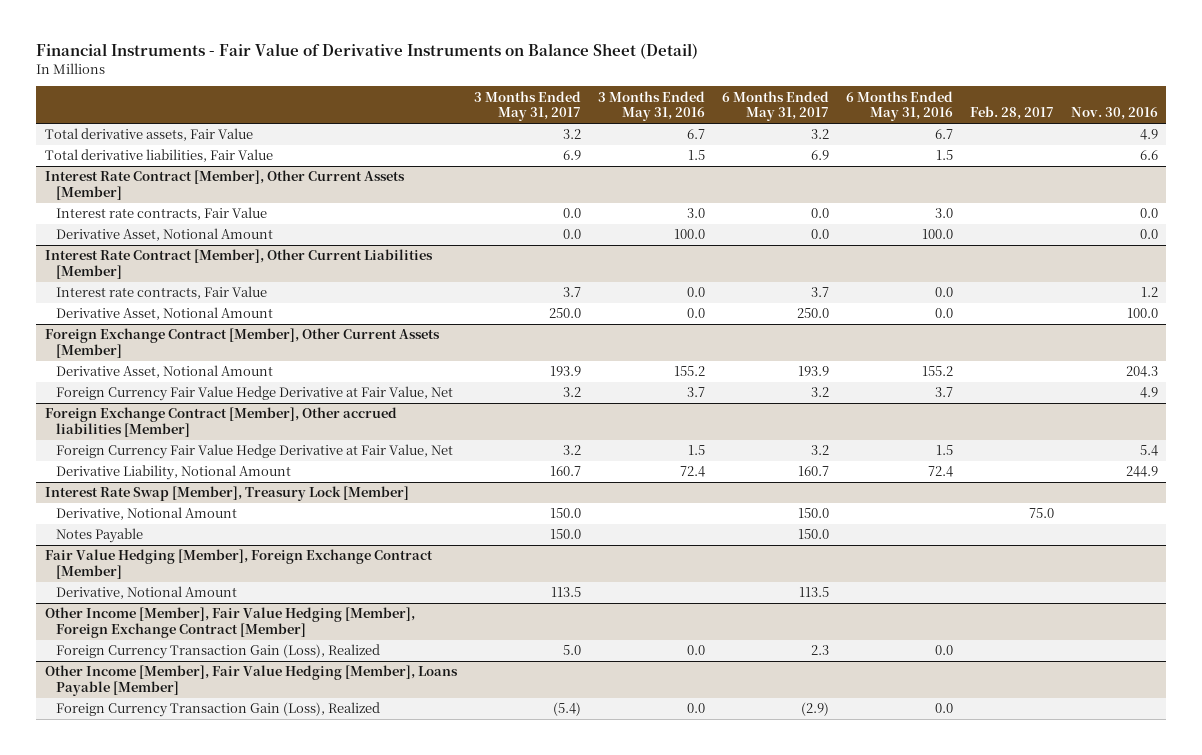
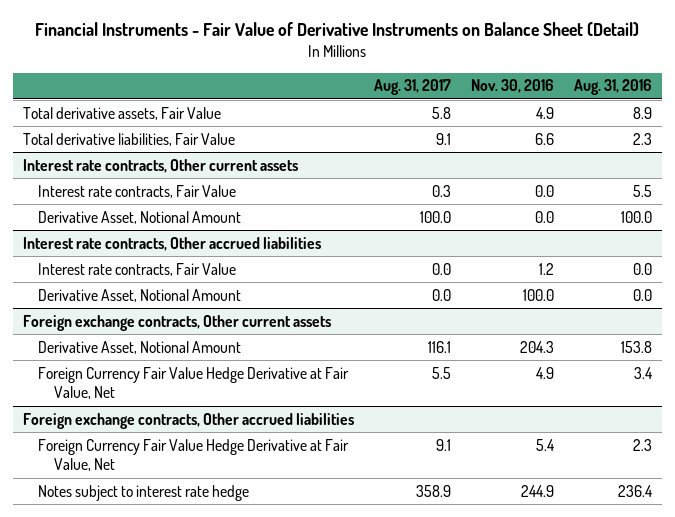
- | 3 Months Ended May 31, 2017 | 3 Months Ended May 31, 2016 | 6 Months Ended May 31, 2017 | 6 Months Ended May 31, 2016 | Feb. 28, 2017 | Nov. 30, 2016
+ | Aug. 31, 2017 | Nov. 30, 2016 | Aug. 31, 2016
- Interest Rate Contract [Member], Other Current Assets [Member]
+ Interest rate contracts, Other current assets
- Interest Rate Contract [Member], Other Current Liabilities [Member]
+ Interest rate contracts, Other accrued liabilities
- Foreign Exchange Contract [Member], Other Current Assets [Member]
+ Foreign exchange contracts, Other current assets
- Foreign Exchange Contract [Member], Other accrued liabilities [Member]
+ Foreign exchange contracts, Other accrued liabilities
- Derivative Liability, Notional Amount | 160.7 | 72.4 | 160.7 | 72.4 | | 244.9
- Interest Rate Swap [Member], Treasury Lock [Member]
- Derivative, Notional Amount | 150.0 | | 150.0 | | 75.0 |
- Notes Payable | 150.0 | | 150.0 | | |
- Fair Value Hedging [Member], Foreign Exchange Contract [Member]
- Derivative, Notional Amount | 113.5 | | 113.5 | | |
- Other Income [Member], Fair Value Hedging [Member], Foreign Exchange Contract [Member]
- Foreign Currency Transaction Gain (Loss), Realized | 5.0 | 0.0 | 2.3 | 0.0 | |
- Other Income [Member], Fair Value Hedging [Member], Loans Payable [Member]
- Foreign Currency Transaction Gain (Loss), Realized | (5.4) | 0.0 | (2.9) | 0.0 | |
+ Notes subject to interest rate hedge | 358.9 | 244.9 | 236.4

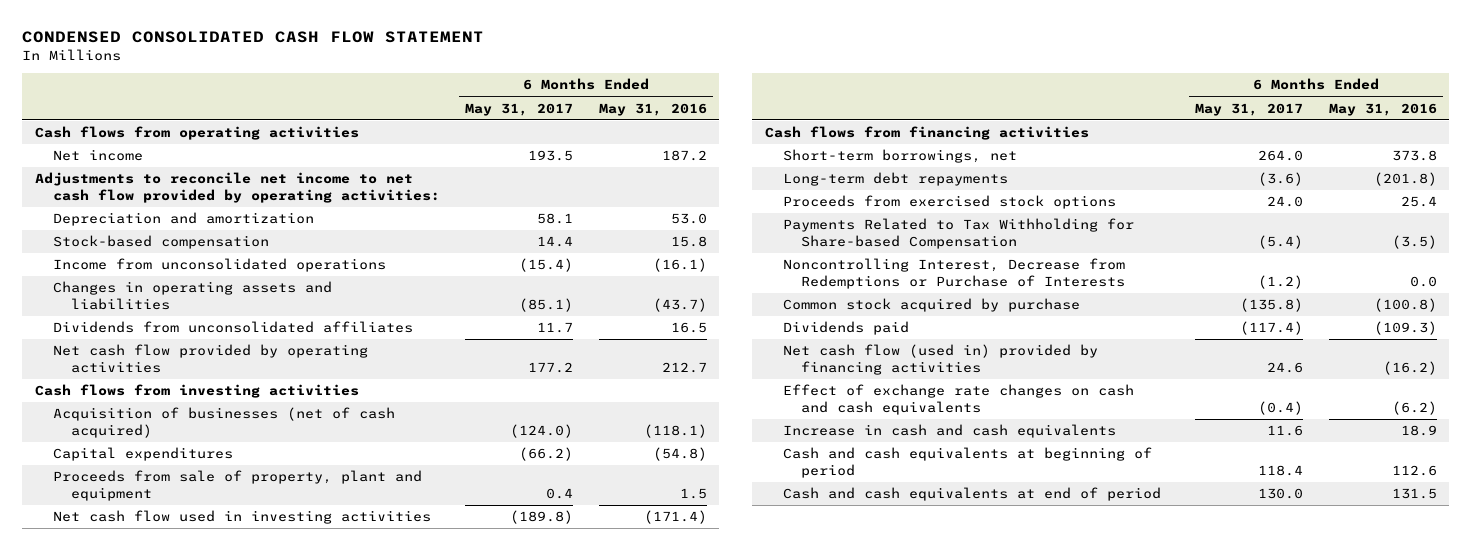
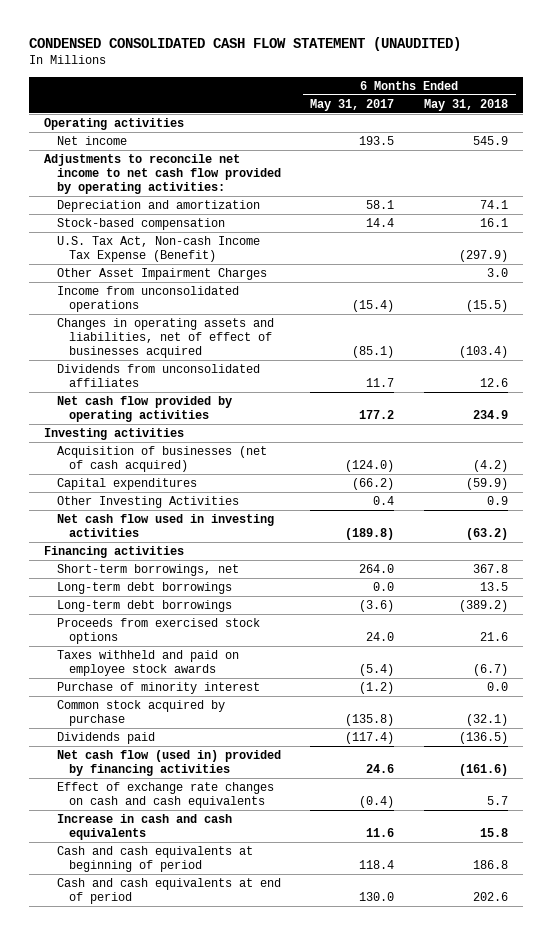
- CONDENSED CONSOLIDATED CASH FLOW STATEMENT
+ CONDENSED CONSOLIDATED CASH FLOW STATEMENT (UNAUDITED)
- | 6 Months Ended May 31, 2017 | 6 Months Ended May 31, 2016
+ | 6 Months Ended May 31, 2017 | 6 Months Ended May 31, 2018
- Cash flows from operating activities
+ Operating activities
+ U.S. Tax Act, Non-cash Income Tax Expense (Benefit) | | (297.9)
+ Other Asset Impairment Charges | | 3.0
- Changes in operating assets and liabilities | (85.1) | (43.7)
+ Changes in operating assets and liabilities, net of effect of businesses acquired | (85.1) | (103.4)
- Cash flows from investing activities
+ Investing activities
- Proceeds from sale of property, plant and equipment | 0.4 | 1.5
+ Other Investing Activities | 0.4 | 0.9
- Cash flows from financing activities
+ Financing activities
- Long-term debt repayments | (3.6) | (201.8)
+ Long-term debt borrowings | 0.0 | 13.5
+ Long-term debt borrowings | (3.6) | (389.2)
- Payments Related to Tax Withholding for Share-based Compensation | (5.4) | (3.5)
- Noncontrolling Interest, Decrease from Redemptions or Purchase of Interests | (1.2) | 0.0
+ Taxes withheld and paid on employee stock awards | (5.4) | (6.7)
+ Purchase of minority interest | (1.2) | 0.0

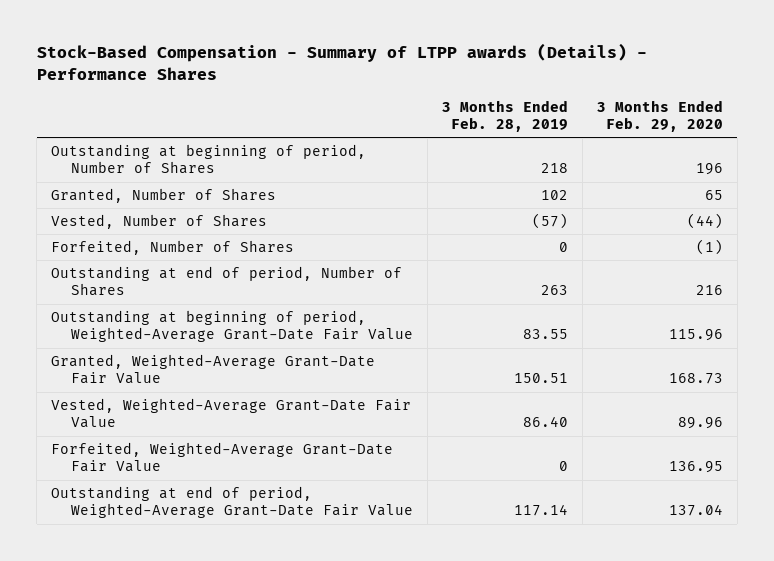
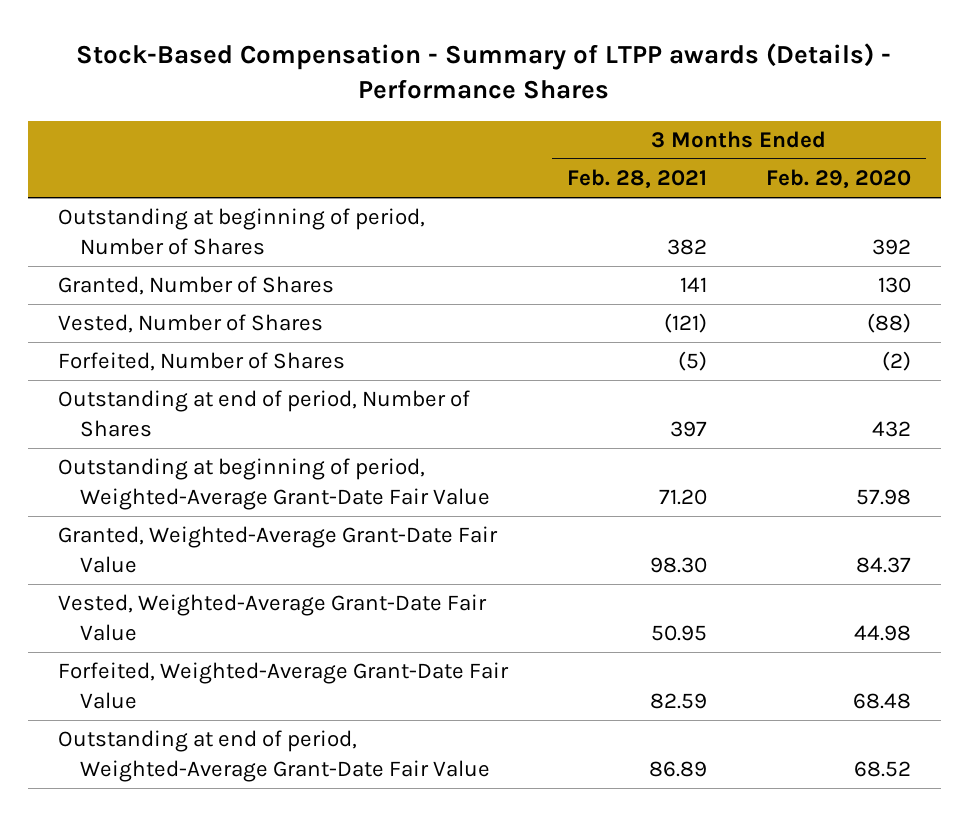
- | 3 Months Ended Feb. 28, 2019 | 3 Months Ended Feb. 29, 2020
+ | 3 Months Ended Feb. 28, 2021 | 3 Months Ended Feb. 29, 2020
- Outstanding at beginning of period, Number of Shares | 218 | 196
- Granted, Number of Shares | 102 | 65
- Vested, Number of Shares | (57) | (44)
- Forfeited, Number of Shares | 0 | (1)
- Outstanding at end of period, Number of Shares | 263 | 216
- Outstanding at beginning of period, Weighted-Average Grant-Date Fair Value | 83.55 | 115.96
- Granted, Weighted-Average Grant-Date Fair Value | 150.51 | 168.73
- Vested, Weighted-Average Grant-Date Fair Value | 86.40 | 89.96
- Forfeited, Weighted-Average Grant-Date Fair Value | 0 | 136.95
- Outstanding at end of period, Weighted-Average Grant-Date Fair Value | 117.14 | 137.04
+ Outstanding at beginning of period, Number of Shares | 382 | 392
+ Granted, Number of Shares | 141 | 130
+ Vested, Number of Shares | (121) | (88)
+ Forfeited, Number of Shares | (5) | (2)
+ Outstanding at end of period, Number of Shares | 397 | 432
+ Outstanding at beginning of period, Weighted-Average Grant-Date Fair Value | 71.20 | 57.98
+ Granted, Weighted-Average Grant-Date Fair Value | 98.30 | 84.37
+ Vested, Weighted-Average Grant-Date Fair Value | 50.95 | 44.98
+ Forfeited, Weighted-Average Grant-Date Fair Value | 82.59 | 68.48
+ Outstanding at end of period, Weighted-Average Grant-Date Fair Value | 86.89 | 68.52

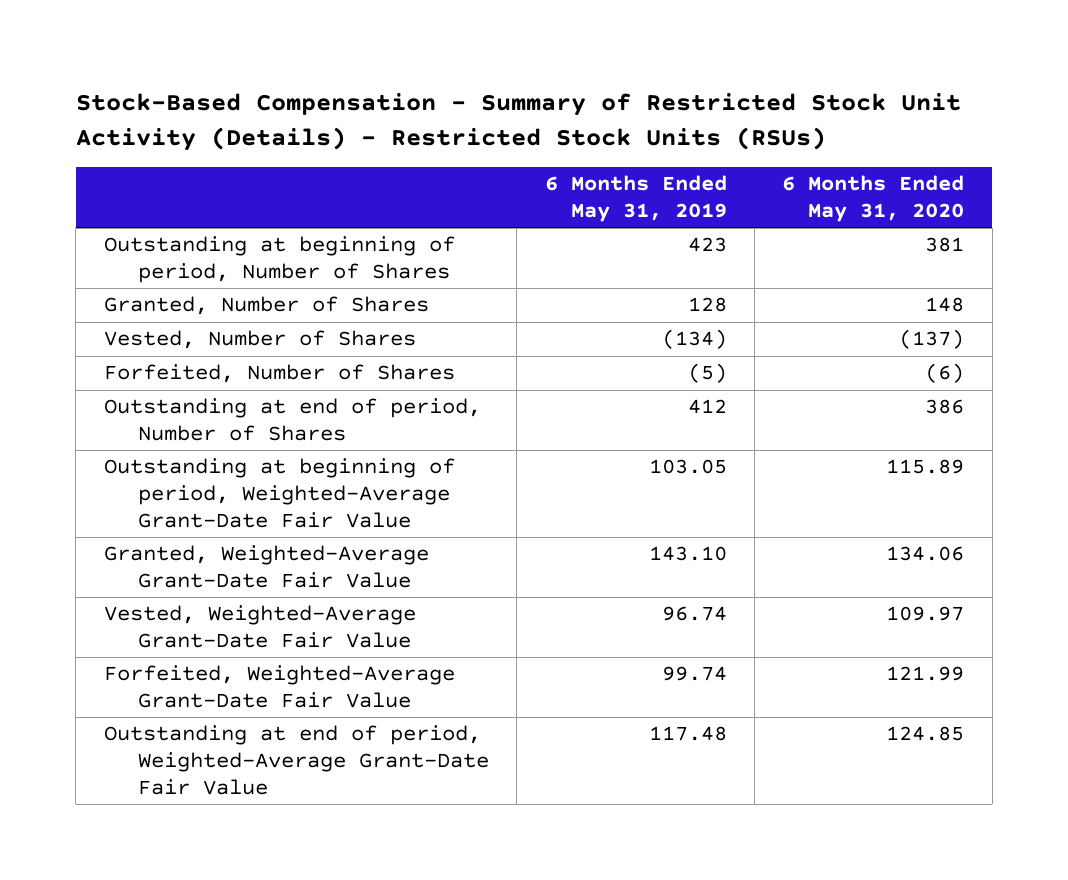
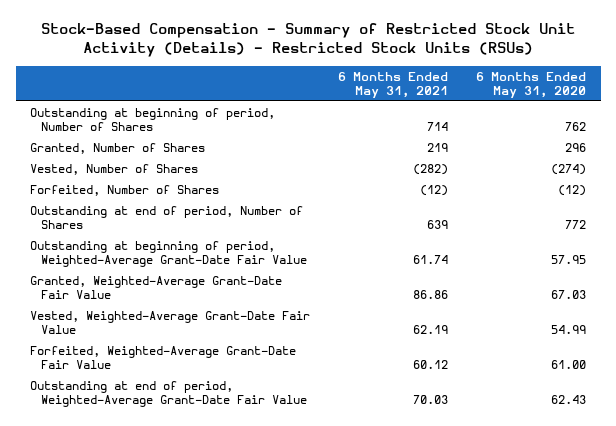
- | 6 Months Ended May 31, 2019 | 6 Months Ended May 31, 2020
+ | 6 Months Ended May 31, 2021 | 6 Months Ended May 31, 2020
- Outstanding at beginning of period, Number of Shares | 423 | 381
- Granted, Number of Shares | 128 | 148
- Vested, Number of Shares | (134) | (137)
- Forfeited, Number of Shares | (5) | (6)
- Outstanding at end of period, Number of Shares | 412 | 386
- Outstanding at beginning of period, Weighted-Average Grant-Date Fair Value | 103.05 | 115.89
- Granted, Weighted-Average Grant-Date Fair Value | 143.10 | 134.06
- Vested, Weighted-Average Grant-Date Fair Value | 96.74 | 109.97
- Forfeited, Weighted-Average Grant-Date Fair Value | 99.74 | 121.99
- Outstanding at end of period, Weighted-Average Grant-Date Fair Value | 117.48 | 124.85
+ Outstanding at beginning of period, Number of Shares | 714 | 762
+ Granted, Number of Shares | 219 | 296
+ Vested, Number of Shares | (282) | (274)
+ Forfeited, Number of Shares | (12) | (12)
+ Outstanding at end of period, Number of Shares | 639 | 772
+ Outstanding at beginning of period, Weighted-Average Grant-Date Fair Value | 61.74 | 57.95
+ Granted, Weighted-Average Grant-Date Fair Value | 86.86 | 67.03
+ Vested, Weighted-Average Grant-Date Fair Value | 62.19 | 54.99
+ Forfeited, Weighted-Average Grant-Date Fair Value | 60.12 | 61.00
+ Outstanding at end of period, Weighted-Average Grant-Date Fair Value | 70.03 | 62.43

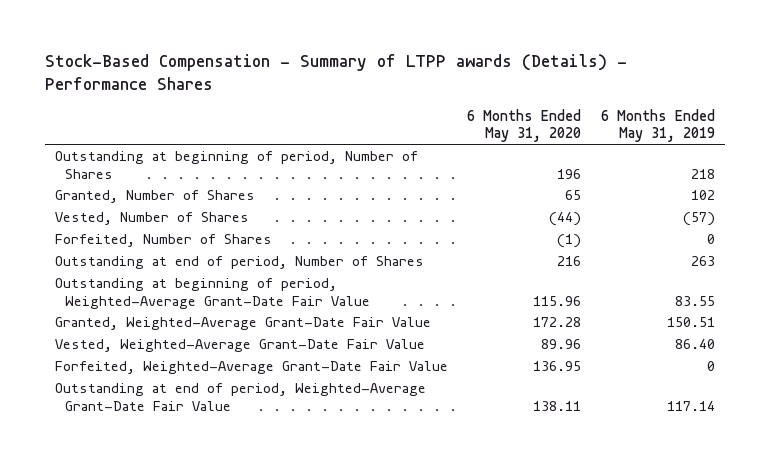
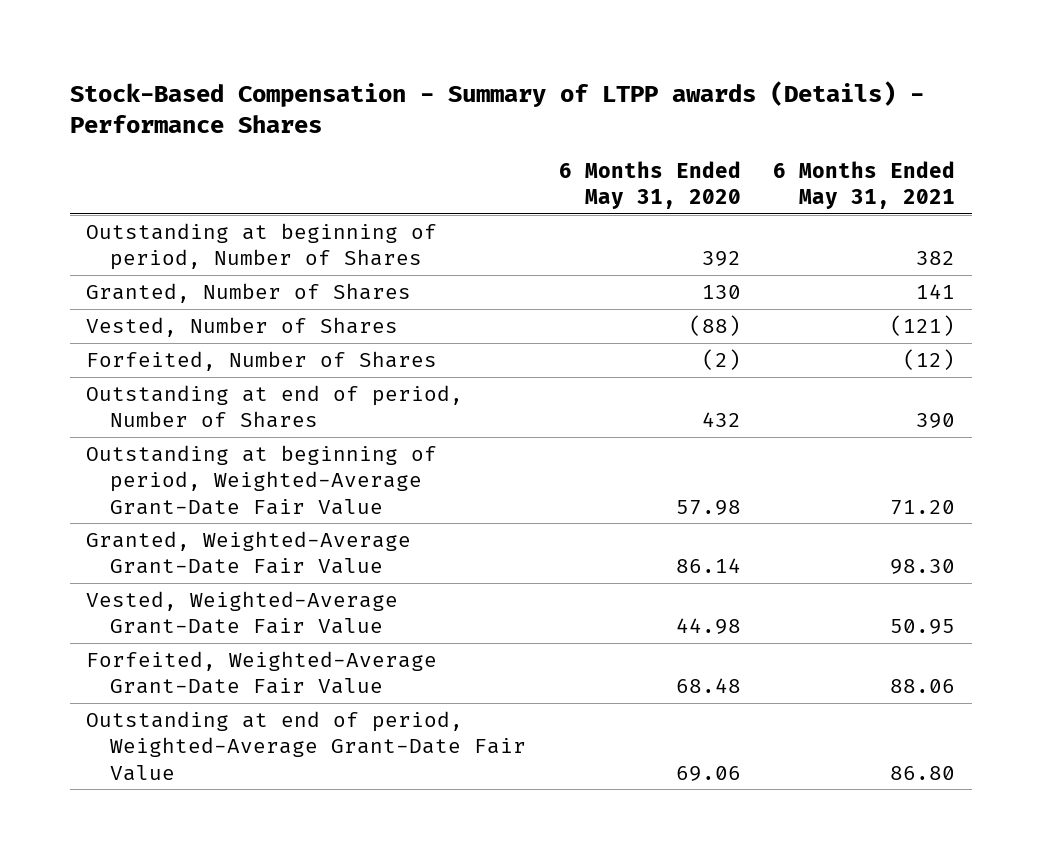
- | 6 Months Ended May 31, 2020 | 6 Months Ended May 31, 2019
+ | 6 Months Ended May 31, 2020 | 6 Months Ended May 31, 2021
- Outstanding at beginning of period, Number of Shares | 196 | 218
- Granted, Number of Shares | 65 | 102
- Vested, Number of Shares | (44) | (57)
- Forfeited, Number of Shares | (1) | 0
- Outstanding at end of period, Number of Shares | 216 | 263
- Outstanding at beginning of period, Weighted-Average Grant-Date Fair Value | 115.96 | 83.55
- Granted, Weighted-Average Grant-Date Fair Value | 172.28 | 150.51
- Vested, Weighted-Average Grant-Date Fair Value | 89.96 | 86.40
- Forfeited, Weighted-Average Grant-Date Fair Value | 136.95 | 0
- Outstanding at end of period, Weighted-Average Grant-Date Fair Value | 138.11 | 117.14
+ Outstanding at beginning of period, Number of Shares | 392 | 382
+ Granted, Number of Shares | 130 | 141
+ Vested, Number of Shares | (88) | (121)
+ Forfeited, Number of Shares | (2) | (12)
+ Outstanding at end of period, Number of Shares | 432 | 390
+ Outstanding at beginning of period, Weighted-Average Grant-Date Fair Value | 57.98 | 71.20
+ Granted, Weighted-Average Grant-Date Fair Value | 86.14 | 98.30
+ Vested, Weighted-Average Grant-Date Fair Value | 44.98 | 50.95
+ Forfeited, Weighted-Average Grant-Date Fair Value | 68.48 | 88.06
+ Outstanding at end of period, Weighted-Average Grant-Date Fair Value | 69.06 | 86.80

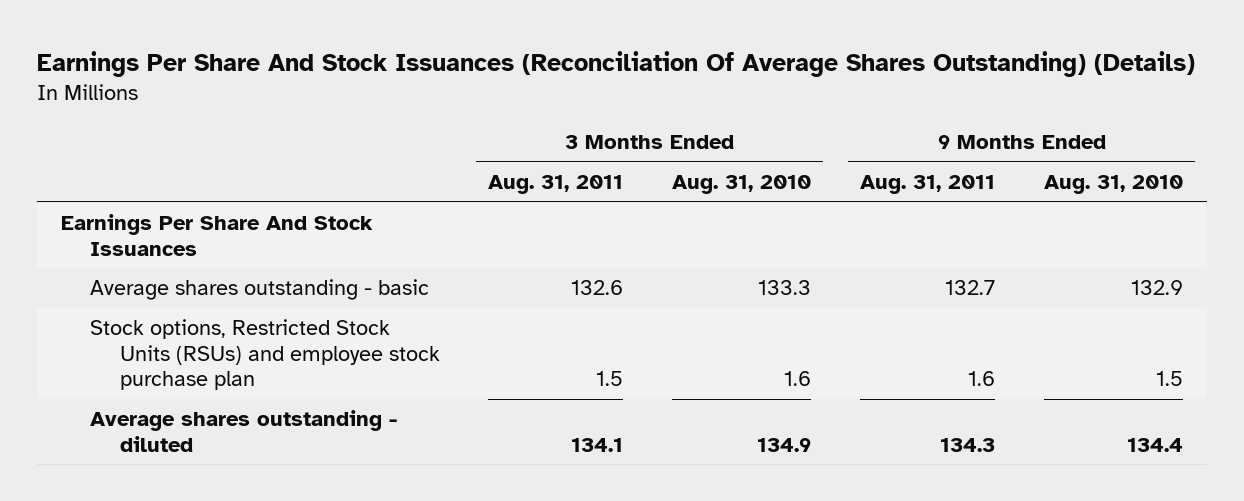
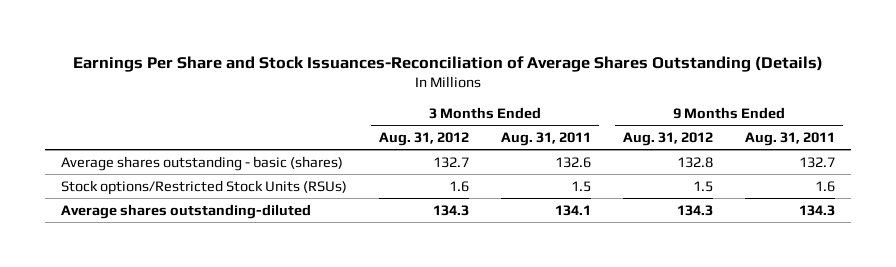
- Earnings Per Share And Stock Issuances (Reconciliation Of Average Shares Outstanding) (Details)
+ Earnings Per Share and Stock Issuances-Reconciliation of Average Shares Outstanding (Details)
- | 3 Months Ended Aug. 31, 2011 | 3 Months Ended Aug. 31, 2010 | 9 Months Ended Aug. 31, 2011 | 9 Months Ended Aug. 31, 2010
+ | 3 Months Ended Aug. 31, 2012 | 3 Months Ended Aug. 31, 2011 | 9 Months Ended Aug. 31, 2012 | 9 Months Ended Aug. 31, 2011
- Earnings Per Share And Stock Issuances
- Average shares outstanding - basic | 132.6 | 133.3 | 132.7 | 132.9
- Stock options, Restricted Stock Units (RSUs) and employee stock purchase plan | 1.5 | 1.6 | 1.6 | 1.5
- Average shares outstanding - diluted | 134.1 | 134.9 | 134.3 | 134.4
+ Average shares outstanding - basic (shares) | 132.7 | 132.6 | 132.8 | 132.7
+ Stock options/Restricted Stock Units (RSUs) | 1.6 | 1.5 | 1.5 | 1.6
+ Average shares outstanding-diluted | 134.3 | 134.1 | 134.3 | 134.3

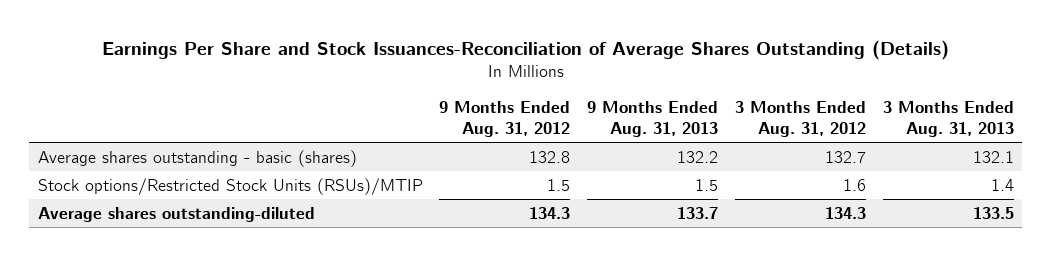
- | 3 Months Ended Aug. 31, 2012 | 3 Months Ended Aug. 31, 2011 | 9 Months Ended Aug. 31, 2012 | 9 Months Ended Aug. 31, 2011
+ | 9 Months Ended Aug. 31, 2012 | 9 Months Ended Aug. 31, 2013 | 3 Months Ended Aug. 31, 2012 | 3 Months Ended Aug. 31, 2013
- Stock options/Restricted Stock Units (RSUs) | 1.6 | 1.5 | 1.5 | 1.6
+ Stock options/Restricted Stock Units (RSUs)/MTIP | 1.5 | 1.5 | 1.6 | 1.4

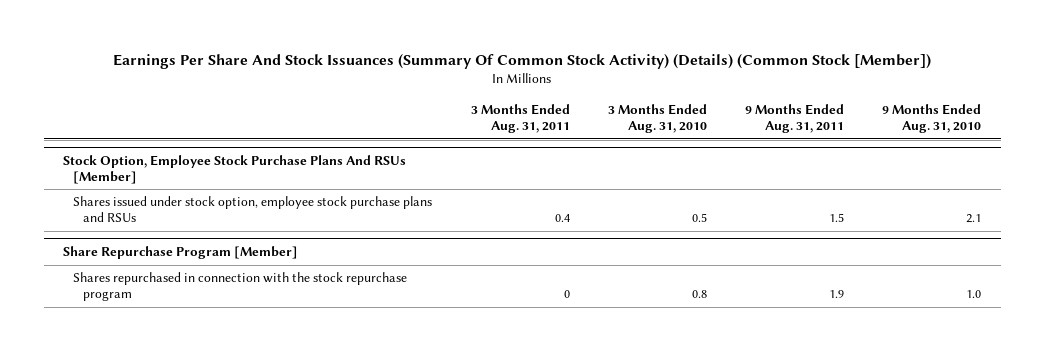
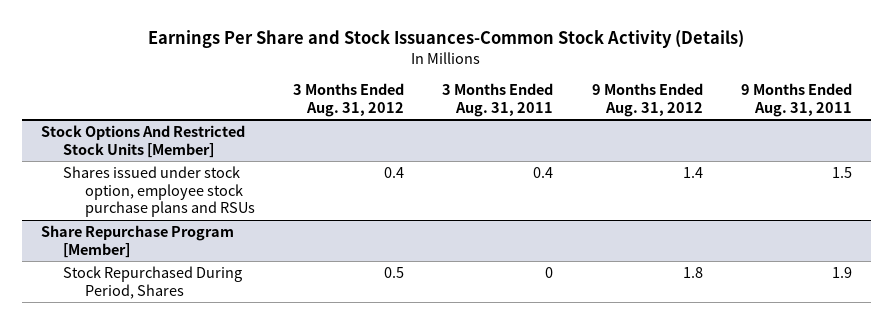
- Earnings Per Share And Stock Issuances (Summary Of Common Stock Activity) (Details) (Common Stock [Member])
+ Earnings Per Share and Stock Issuances-Common Stock Activity (Details)
- | 3 Months Ended Aug. 31, 2011 | 3 Months Ended Aug. 31, 2010 | 9 Months Ended Aug. 31, 2011 | 9 Months Ended Aug. 31, 2010
+ | 3 Months Ended Aug. 31, 2012 | 3 Months Ended Aug. 31, 2011 | 9 Months Ended Aug. 31, 2012 | 9 Months Ended Aug. 31, 2011
- Stock Option, Employee Stock Purchase Plans And RSUs [Member]
+ Stock Options And Restricted Stock Units [Member]
@ Share Repurchase Program [Member]
- Shares repurchased in connection with the stock repurchase program | 0 | 0.8 | 1.9 | 1.0
+ Stock Repurchased During Period, Shares | 0.5 | 0 | 1.8 | 1.9

